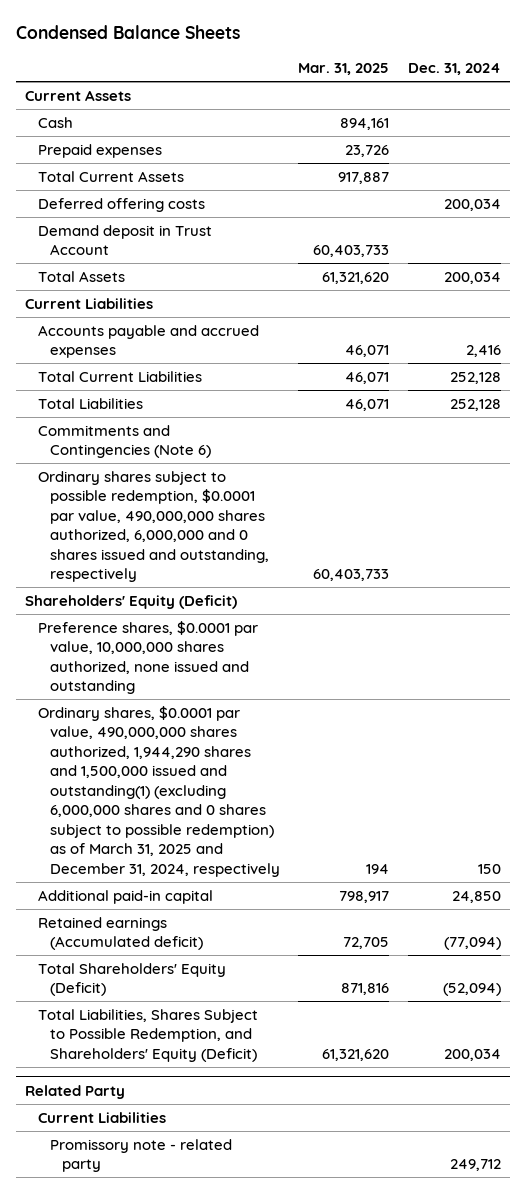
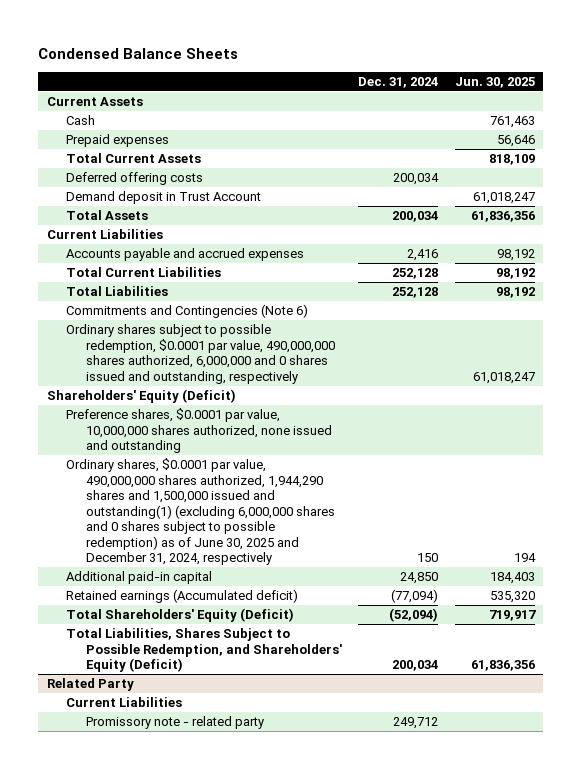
- | Mar. 31, 2025 | Dec. 31, 2024
+ | Dec. 31, 2024 | Jun. 30, 2025
- Ordinary shares, $0.0001 par value, 490,000,000 shares authorized, 1,944,290 shares and 1,500,000 issued and outstanding(1) (excluding 6,000,000 shares and 0 shares subject to possible redemption) as of March 31, 2025 and December 31, 2024, respectively | 194 | 150
+ Ordinary shares, $0.0001 par value, 490,000,000 shares authorized, 1,944,290 shares and 1,500,000 issued and outstanding(1) (excluding 6,000,000 shares and 0 shares subject to possible redemption) as of June 30, 2025 and December 31, 2024, respectively | 150 | 194

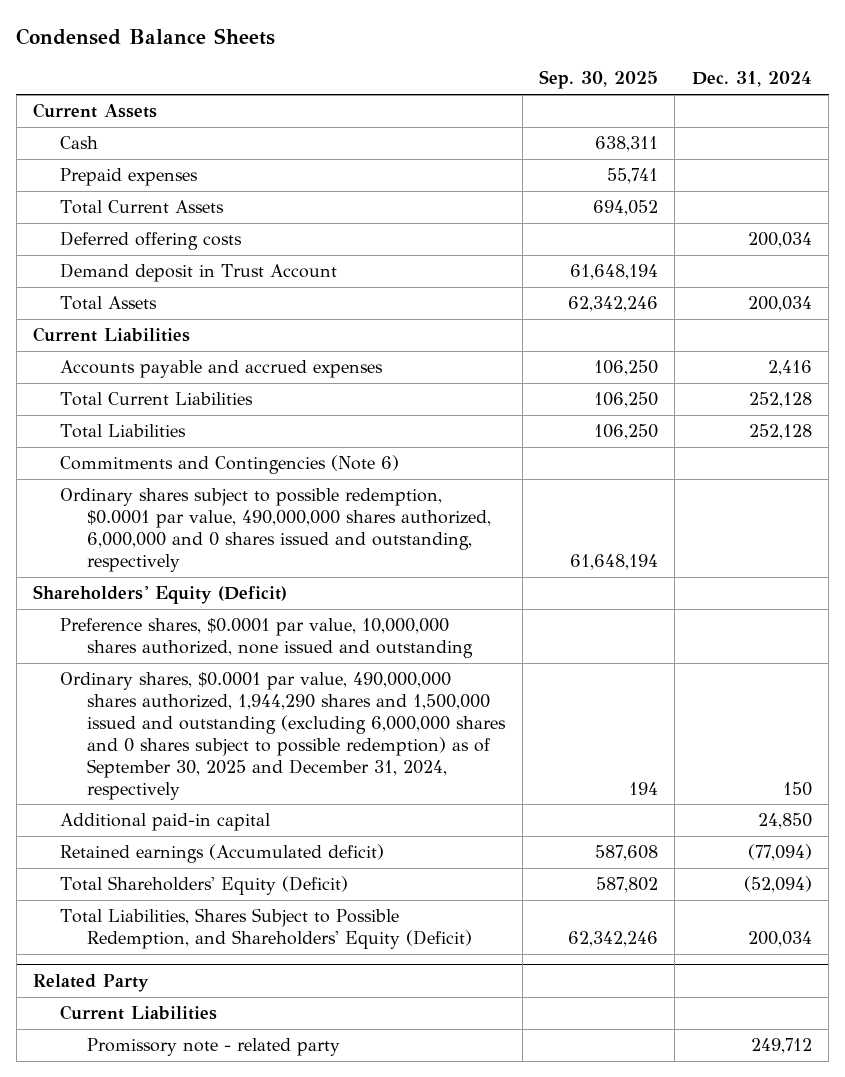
- | Dec. 31, 2024 | Jun. 30, 2025
+ | Sep. 30, 2025 | Dec. 31, 2024
- Ordinary shares, $0.0001 par value, 490,000,000 shares authorized, 1,944,290 shares and 1,500,000 issued and outstanding(1) (excluding 6,000,000 shares and 0 shares subject to possible redemption) as of June 30, 2025 and December 31, 2024, respectively | 150 | 194
+ Ordinary shares, $0.0001 par value, 490,000,000 shares authorized, 1,944,290 shares and 1,500,000 issued and outstanding (excluding 6,000,000 shares and 0 shares subject to possible redemption) as of September 30, 2025 and December 31, 2024, respectively | 194 | 150

